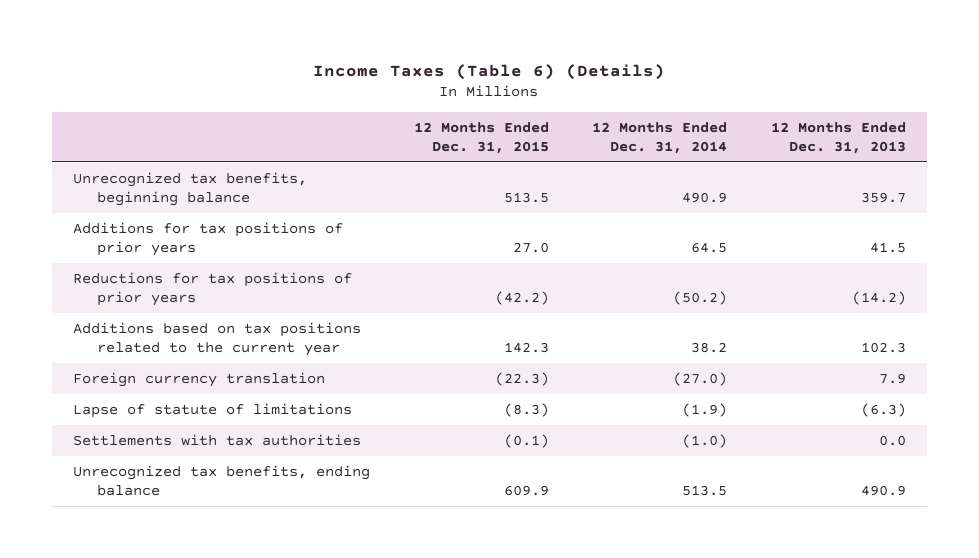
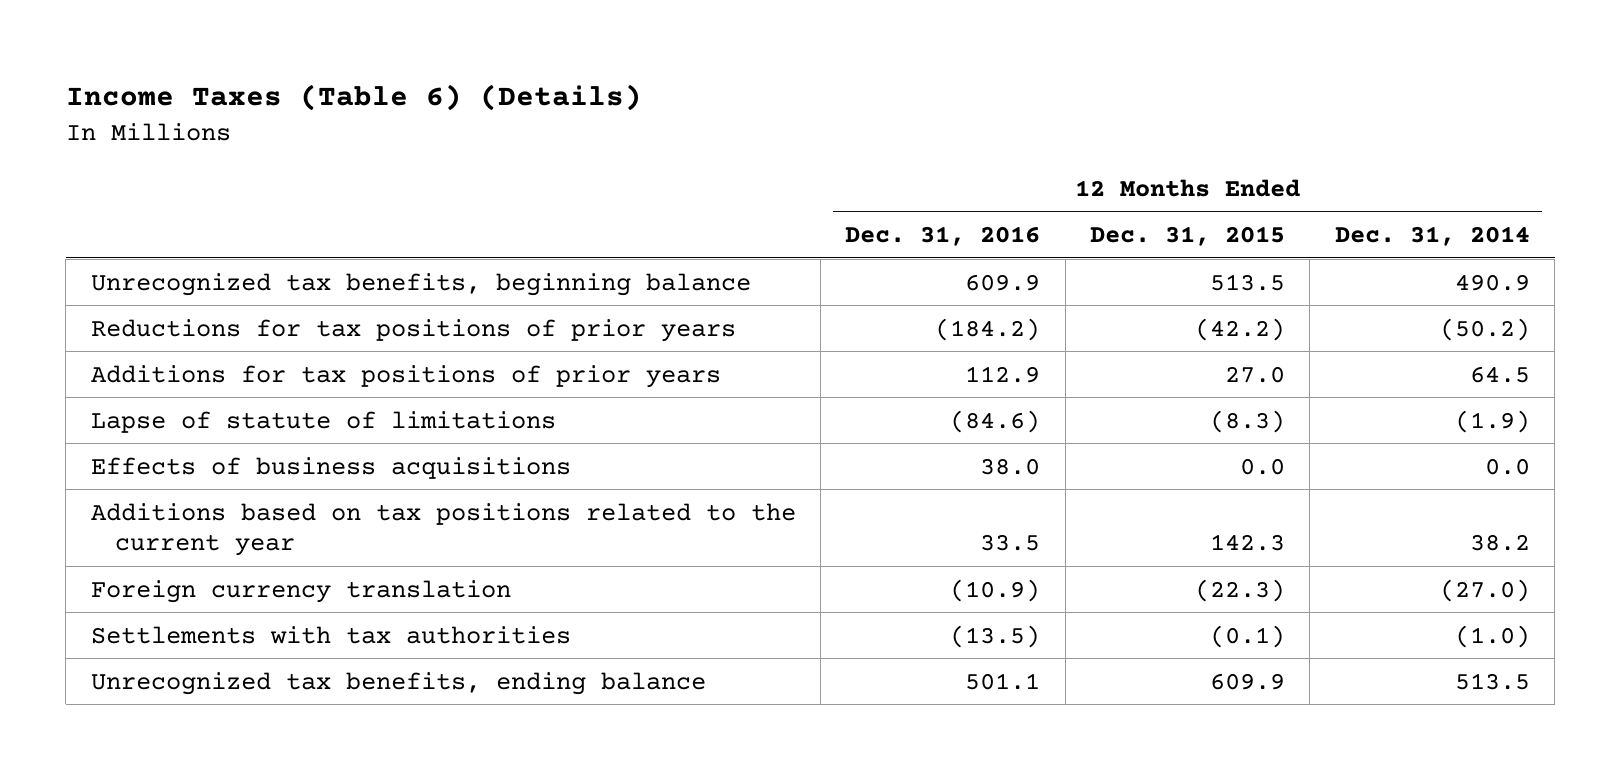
- | 12 Months Ended Dec. 31, 2015 | 12 Months Ended Dec. 31, 2014 | 12 Months Ended Dec. 31, 2013
+ | 12 Months Ended Dec. 31, 2016 | 12 Months Ended Dec. 31, 2015 | 12 Months Ended Dec. 31, 2014
moved down: Additions for tax positions of prior years | 112.9 | 27.0 | 64.5
moved up: Lapse of statute of limitations | (84.6) | (8.3) | (1.9)
+ Effects of business acquisitions | 38.0 | 0.0 | 0.0

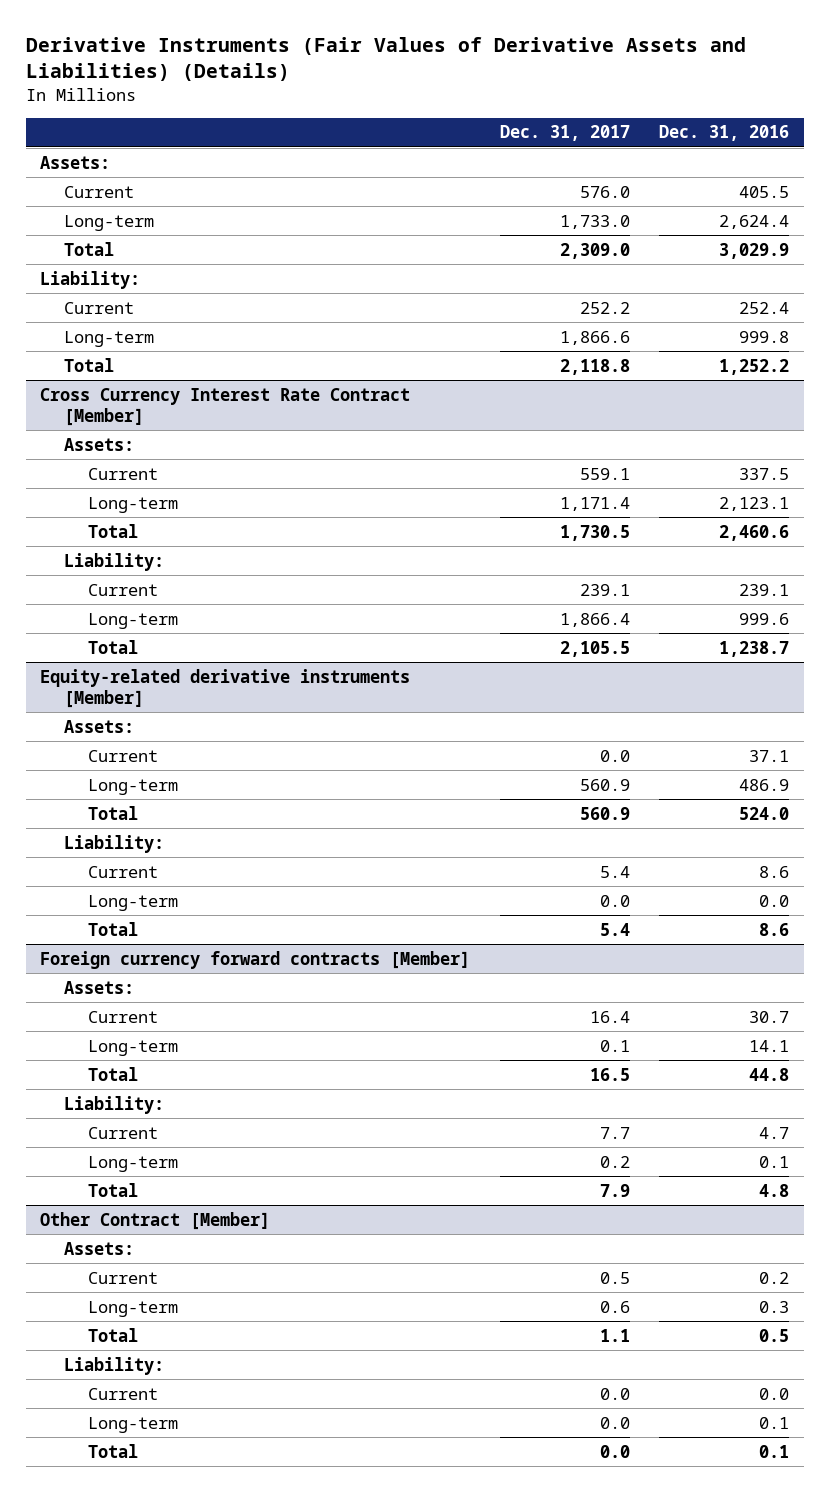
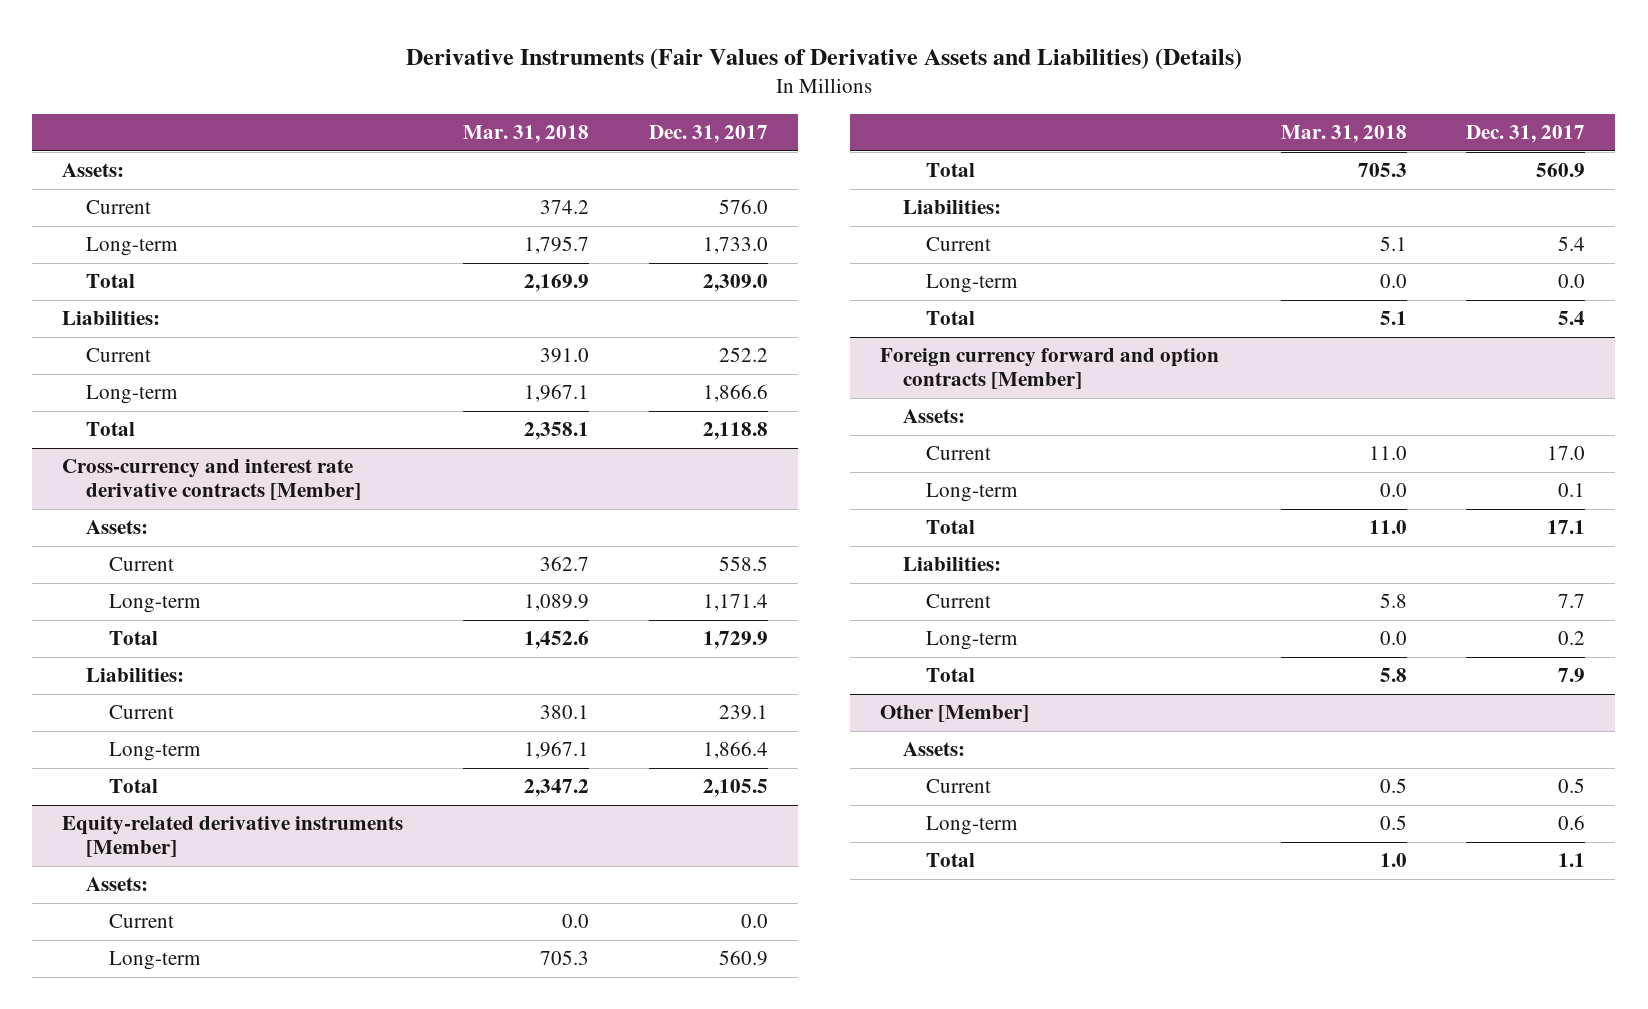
- | Dec. 31, 2017 | Dec. 31, 2016
+ | Mar. 31, 2018 | Dec. 31, 2017
- Liability:
+ Liabilities:
- Cross Currency Interest Rate Contract [Member]
+ Cross-currency and interest rate derivative contracts [Member]
- Current | 559.1 | 337.5
+ Current | 362.7 | 558.5
- Total | 1,730.5 | 2,460.6
- Liability:
+ Total | 1,452.6 | 1,729.9
+ Liabilities:
@ Equity-related derivative instruments [Member]
- Liability:
+ Liabilities:
- Foreign currency forward contracts [Member]
+ Foreign currency forward and option contracts [Member]
- Current | 16.4 | 30.7
+ Current | 11.0 | 17.0
- Total | 16.5 | 44.8
- Liability:
+ Total | 11.0 | 17.1
+ Liabilities:
- Other Contract [Member]
+ Other [Member]
- Liability:
- Current | 0.0 | 0.0
- Long-term | 0.0 | 0.1
- Total | 0.0 | 0.1

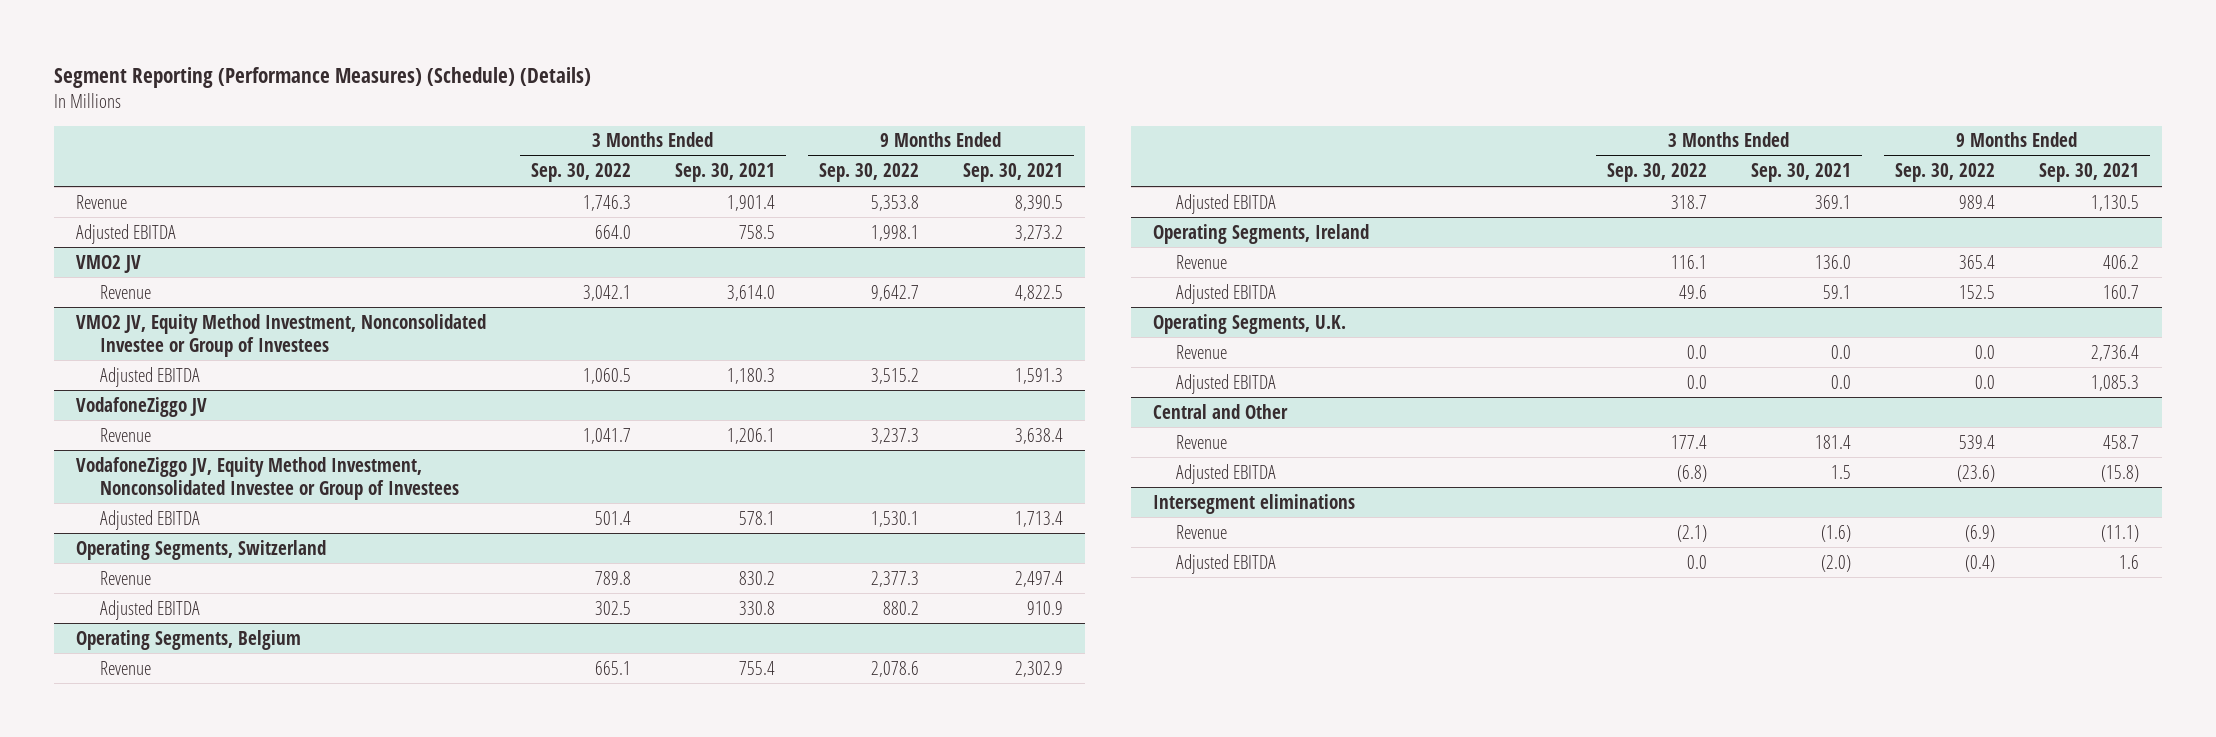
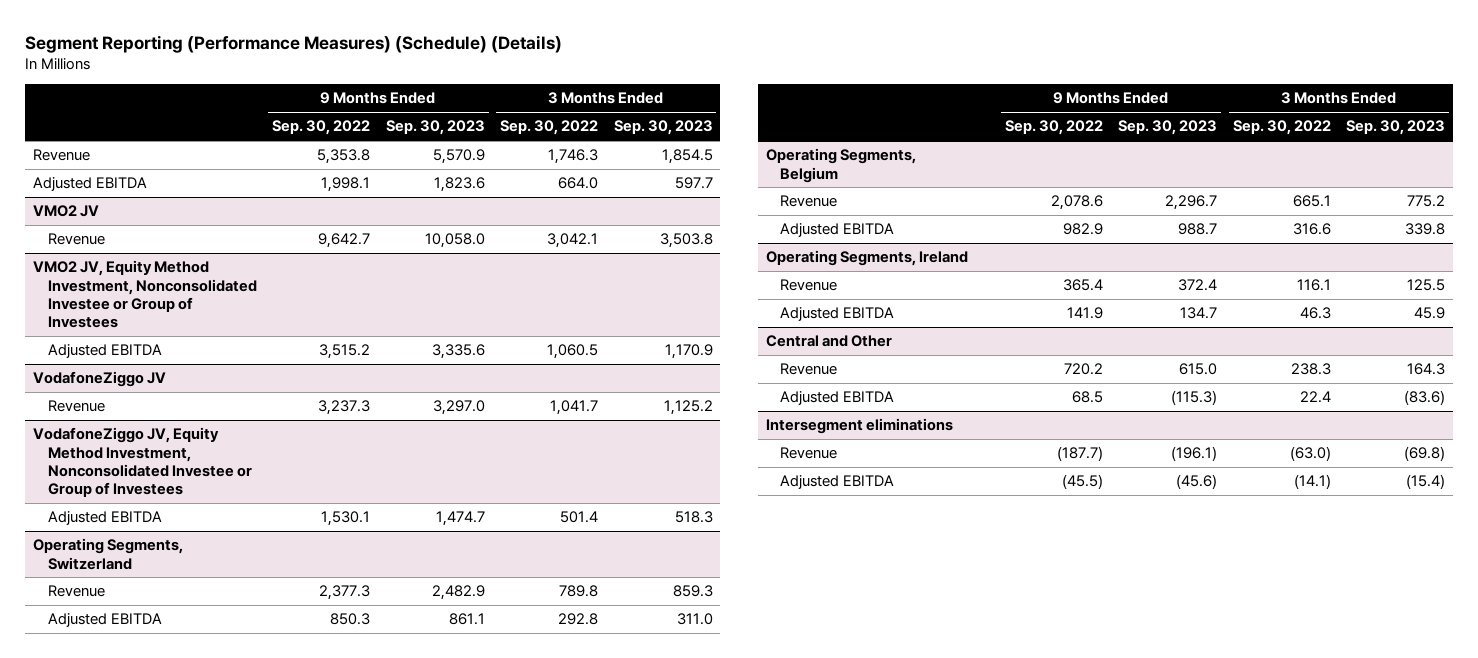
- | 3 Months Ended Sep. 30, 2022 | 3 Months Ended Sep. 30, 2021 | 9 Months Ended Sep. 30, 2022 | 9 Months Ended Sep. 30, 2021
+ | 9 Months Ended Sep. 30, 2022 | 9 Months Ended Sep. 30, 2023 | 3 Months Ended Sep. 30, 2022 | 3 Months Ended Sep. 30, 2023
@ Operating Segments, Switzerland
- Adjusted EBITDA | 302.5 | 330.8 | 880.2 | 910.9
+ Adjusted EBITDA | 850.3 | 861.1 | 292.8 | 311.0
@ Operating Segments, Belgium
- Adjusted EBITDA | 318.7 | 369.1 | 989.4 | 1,130.5
+ Adjusted EBITDA | 982.9 | 988.7 | 316.6 | 339.8
@ Operating Segments, Ireland
- Adjusted EBITDA | 49.6 | 59.1 | 152.5 | 160.7
- Operating Segments, U.K.
- Revenue | 0.0 | 0.0 | 0.0 | 2,736.4
- Adjusted EBITDA | 0.0 | 0.0 | 0.0 | 1,085.3
@ Operating Segments, Ireland
+ Adjusted EBITDA | 141.9 | 134.7 | 46.3 | 45.9
@ Central and Other
- Revenue | 177.4 | 181.4 | 539.4 | 458.7
- Adjusted EBITDA | (6.8) | 1.5 | (23.6) | (15.8)
+ Revenue | 720.2 | 615.0 | 238.3 | 164.3
+ Adjusted EBITDA | 68.5 | (115.3) | 22.4 | (83.6)
@ Intersegment eliminations
- Revenue | (2.1) | (1.6) | (6.9) | (11.1)
- Adjusted EBITDA | 0.0 | (2.0) | (0.4) | 1.6
+ Revenue | (187.7) | (196.1) | (63.0) | (69.8)
+ Adjusted EBITDA | (45.5) | (45.6) | (14.1) | (15.4)

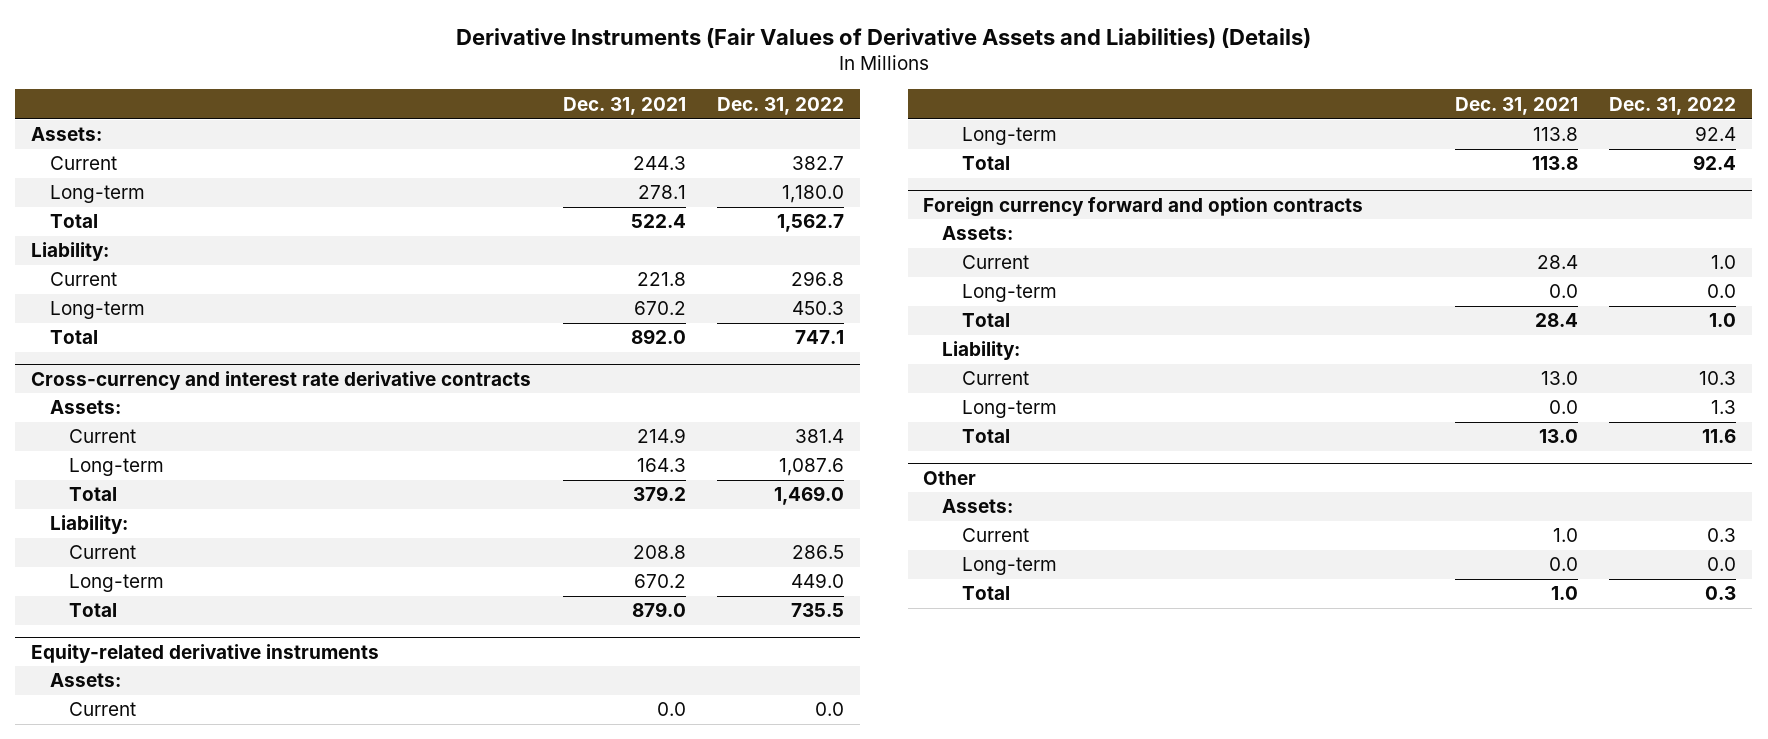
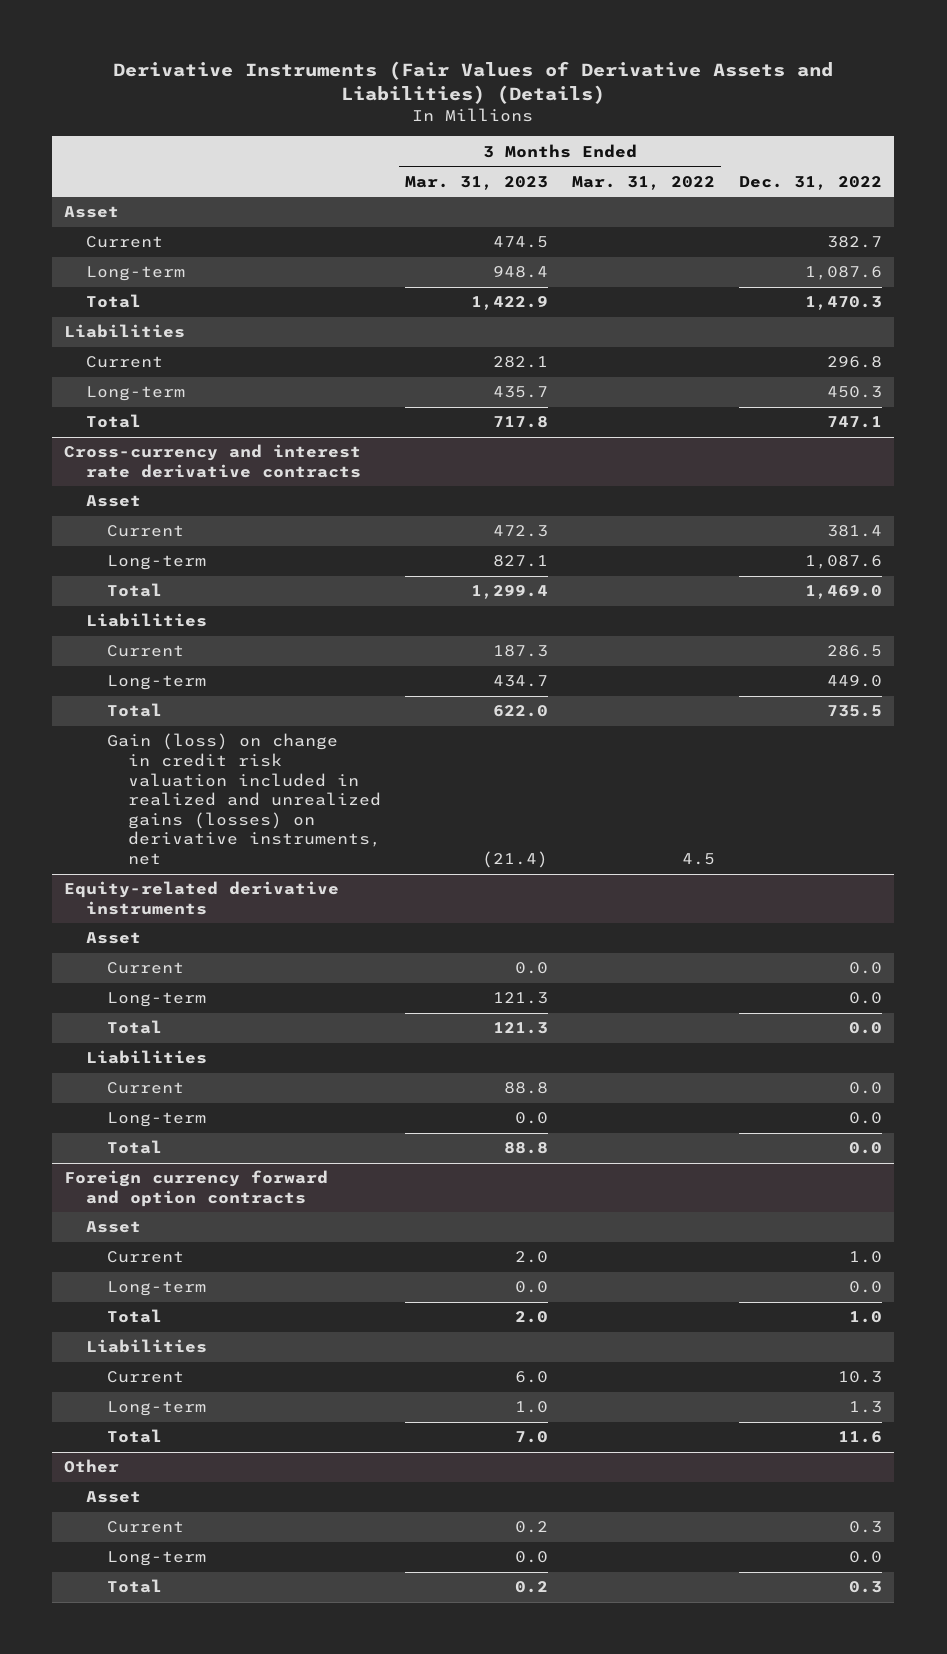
- | Dec. 31, 2021 | Dec. 31, 2022
+ | 3 Months Ended Mar. 31, 2023 | 3 Months Ended Mar. 31, 2022 | Dec. 31, 2022
- Assets:
+ Asset
- Long-term | 278.1 | 1,180.0
- Total | 522.4 | 1,562.7
- Liability:
+ Long-term | 948.4 | | 1,087.6
+ Total | 1,422.9 | | 1,470.3
+ Liabilities
@ Cross-currency and interest rate derivative contracts
- Assets:
+ Asset
- Liability:
+ Liabilities
+ Gain (loss) on change in credit risk valuation included in realized and unrealized gains (losses) on derivative instruments, net | (21.4) | 4.5 |
@ Equity-related derivative instruments
- Assets:
+ Asset
- Long-term | 113.8 | 92.4
- Total | 113.8 | 92.4
+ Long-term | 121.3 | | 0.0
+ Total | 121.3 | | 0.0
+ Liabilities
+ Current | 88.8 | | 0.0
+ Long-term | 0.0 | | 0.0
+ Total | 88.8 | | 0.0
@ Foreign currency forward and option contracts
- Assets:
+ Asset
- Liability:
+ Liabilities
@ Other
- Assets:
+ Asset

